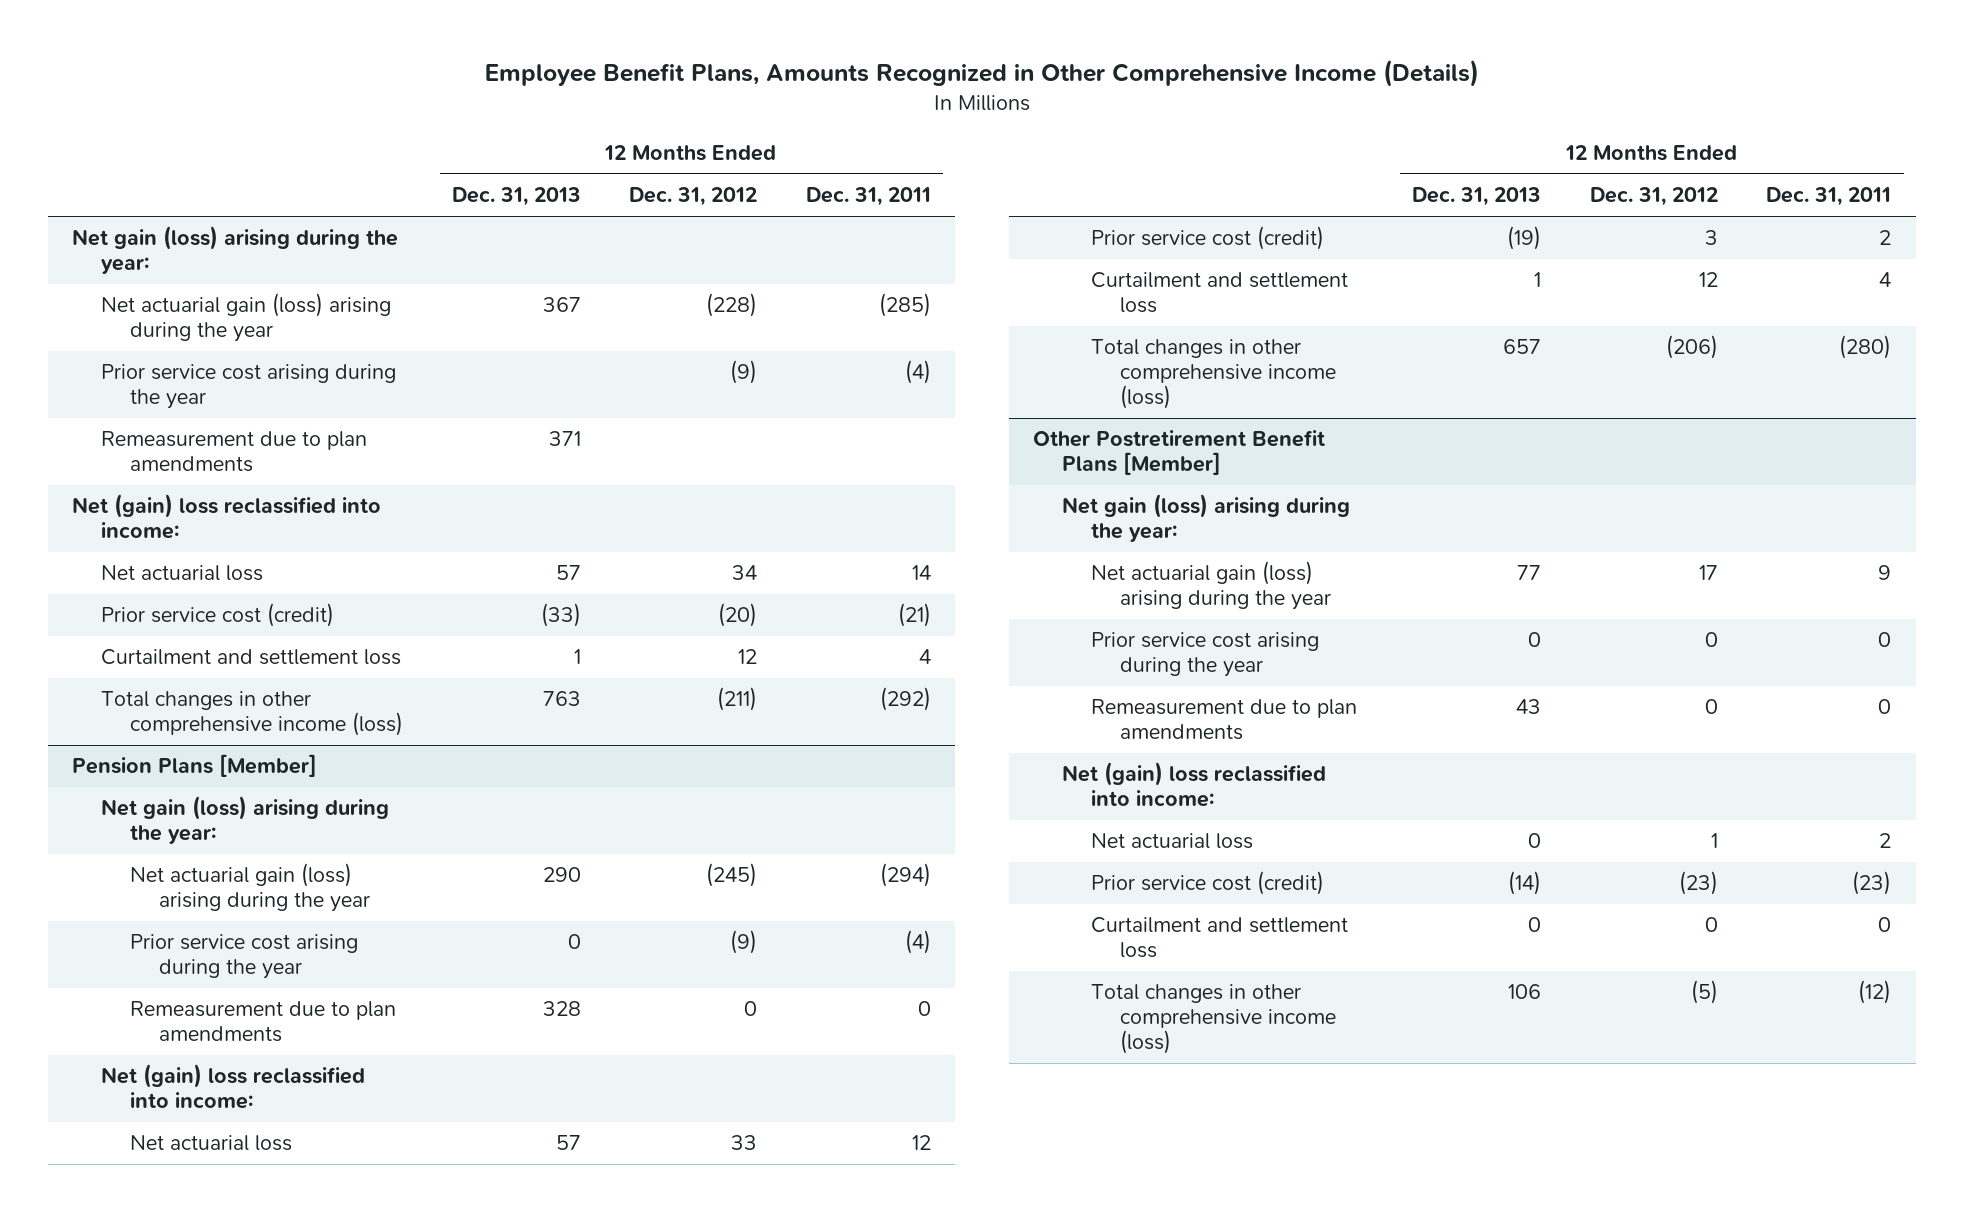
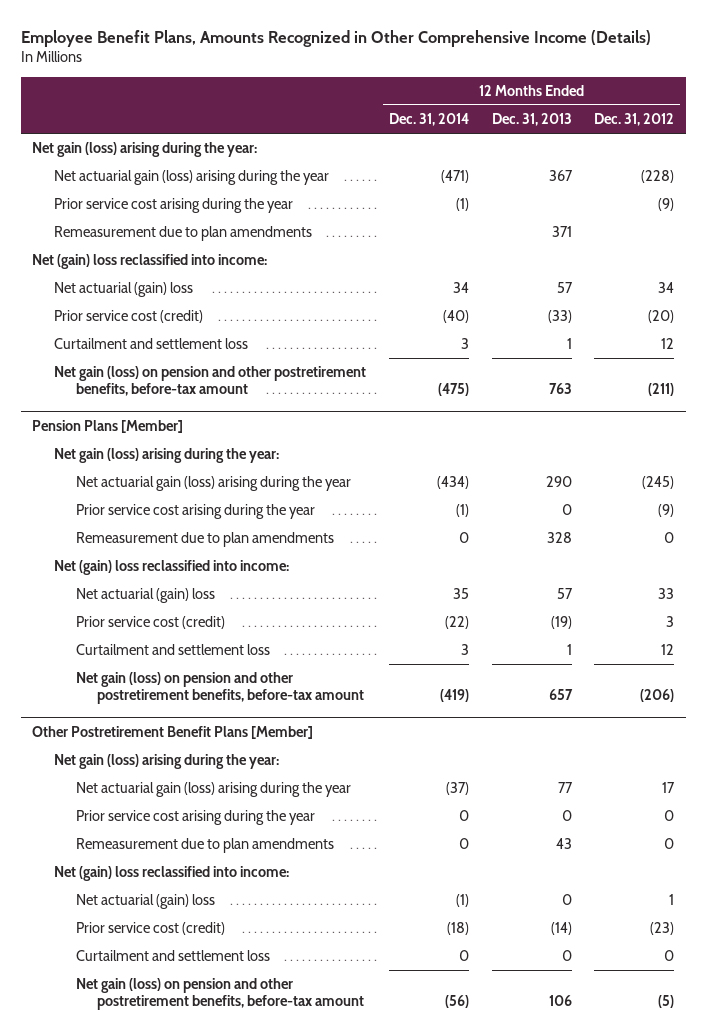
- | 12 Months Ended Dec. 31, 2013 | 12 Months Ended Dec. 31, 2012 | 12 Months Ended Dec. 31, 2011
+ | 12 Months Ended Dec. 31, 2014 | 12 Months Ended Dec. 31, 2013 | 12 Months Ended Dec. 31, 2012
- Net actuarial loss | 57 | 34 | 14
+ Net actuarial (gain) loss | 34 | 57 | 34
- Total changes in other comprehensive income (loss) | 763 | (211) | (292)
+ Net gain (loss) on pension and other postretirement benefits, before-tax amount | (475) | 763 | (211)
@ Pension Plans [Member]
- Net actuarial loss | 57 | 33 | 12
+ Net actuarial (gain) loss | 35 | 57 | 33
- Total changes in other comprehensive income (loss) | 657 | (206) | (280)
+ Net gain (loss) on pension and other postretirement benefits, before-tax amount | (419) | 657 | (206)
@ Other Postretirement Benefit Plans [Member]
- Net actuarial loss | 0 | 1 | 2
+ Net actuarial (gain) loss | (1) | 0 | 1
- Total changes in other comprehensive income (loss) | 106 | (5) | (12)
+ Net gain (loss) on pension and other postretirement benefits, before-tax amount | (56) | 106 | (5)

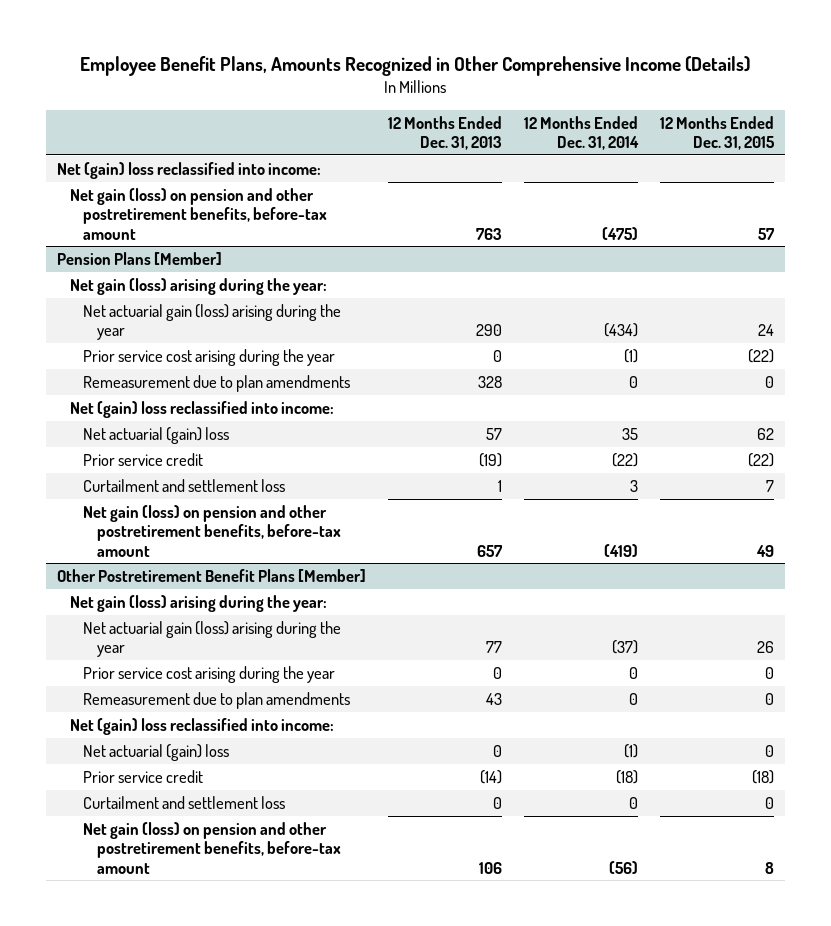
- | 12 Months Ended Dec. 31, 2014 | 12 Months Ended Dec. 31, 2013 | 12 Months Ended Dec. 31, 2012
+ | 12 Months Ended Dec. 31, 2013 | 12 Months Ended Dec. 31, 2014 | 12 Months Ended Dec. 31, 2015
- Net gain (loss) arising during the year:
- Net actuarial gain (loss) arising during the year | (471) | 367 | (228)
- Prior service cost arising during the year | (1) | | (9)
- Remeasurement due to plan amendments | | 371 |
- Net actuarial (gain) loss | 34 | 57 | 34
- Prior service cost (credit) | (40) | (33) | (20)
- Curtailment and settlement loss | 3 | 1 | 12
@ Pension Plans [Member]
- Prior service cost (credit) | (22) | (19) | 3
+ Prior service credit | (19) | (22) | (22)
@ Other Postretirement Benefit Plans [Member]
- Prior service cost (credit) | (18) | (14) | (23)
+ Prior service credit | (14) | (18) | (18)

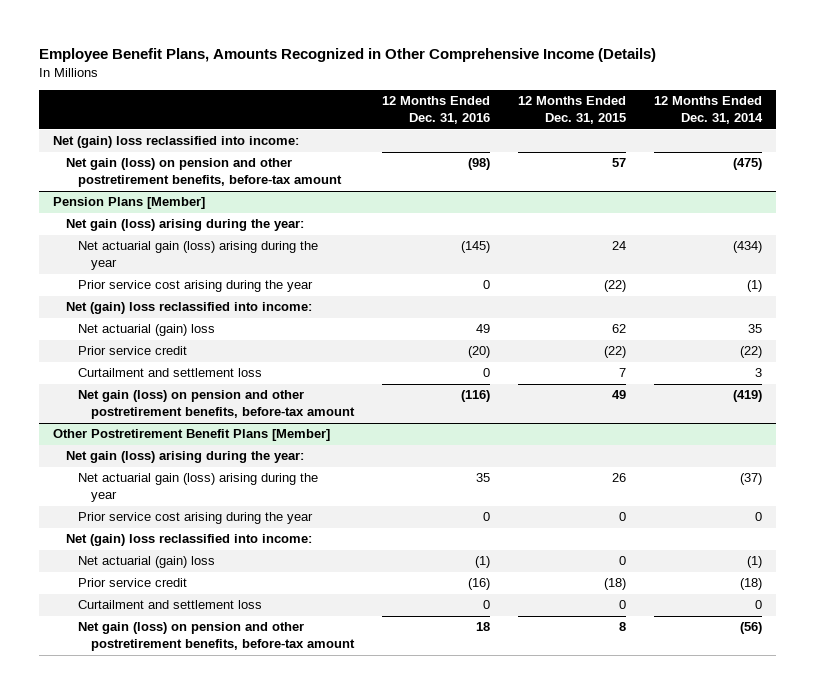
- | 12 Months Ended Dec. 31, 2013 | 12 Months Ended Dec. 31, 2014 | 12 Months Ended Dec. 31, 2015
+ | 12 Months Ended Dec. 31, 2016 | 12 Months Ended Dec. 31, 2015 | 12 Months Ended Dec. 31, 2014
@ Pension Plans [Member]
- Remeasurement due to plan amendments | 328 | 0 | 0
@ Other Postretirement Benefit Plans [Member]
- Remeasurement due to plan amendments | 43 | 0 | 0

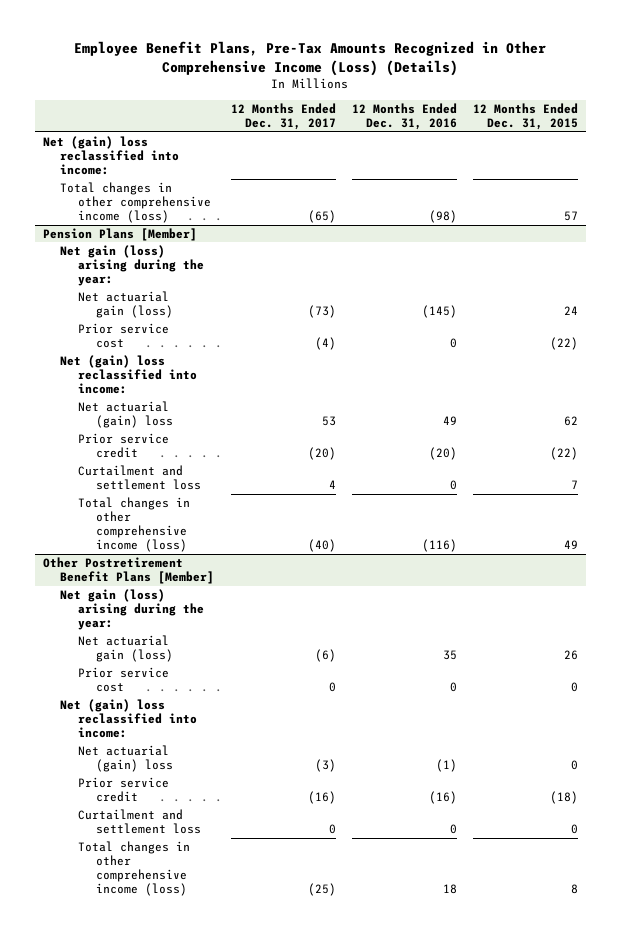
- Employee Benefit Plans, Amounts Recognized in Other Comprehensive Income (Details)
+ Employee Benefit Plans, Pre-Tax Amounts Recognized in Other Comprehensive Income (Loss) (Details)
- | 12 Months Ended Dec. 31, 2016 | 12 Months Ended Dec. 31, 2015 | 12 Months Ended Dec. 31, 2014
+ | 12 Months Ended Dec. 31, 2017 | 12 Months Ended Dec. 31, 2016 | 12 Months Ended Dec. 31, 2015
- Net gain (loss) on pension and other postretirement benefits, before-tax amount | (98) | 57 | (475)
+ Total changes in other comprehensive income (loss) | (65) | (98) | 57
@ Pension Plans [Member]
- Net actuarial gain (loss) arising during the year | (145) | 24 | (434)
- Prior service cost arising during the year | 0 | (22) | (1)
+ Net actuarial gain (loss) | (73) | (145) | 24
+ Prior service cost | (4) | 0 | (22)
- Net gain (loss) on pension and other postretirement benefits, before-tax amount | (116) | 49 | (419)
+ Total changes in other comprehensive income (loss) | (40) | (116) | 49
@ Other Postretirement Benefit Plans [Member]
- Net actuarial gain (loss) arising during the year | 35 | 26 | (37)
- Prior service cost arising during the year | 0 | 0 | 0
+ Net actuarial gain (loss) | (6) | 35 | 26
+ Prior service cost | 0 | 0 | 0
- Net gain (loss) on pension and other postretirement benefits, before-tax amount | 18 | 8 | (56)
+ Total changes in other comprehensive income (loss) | (25) | 18 | 8

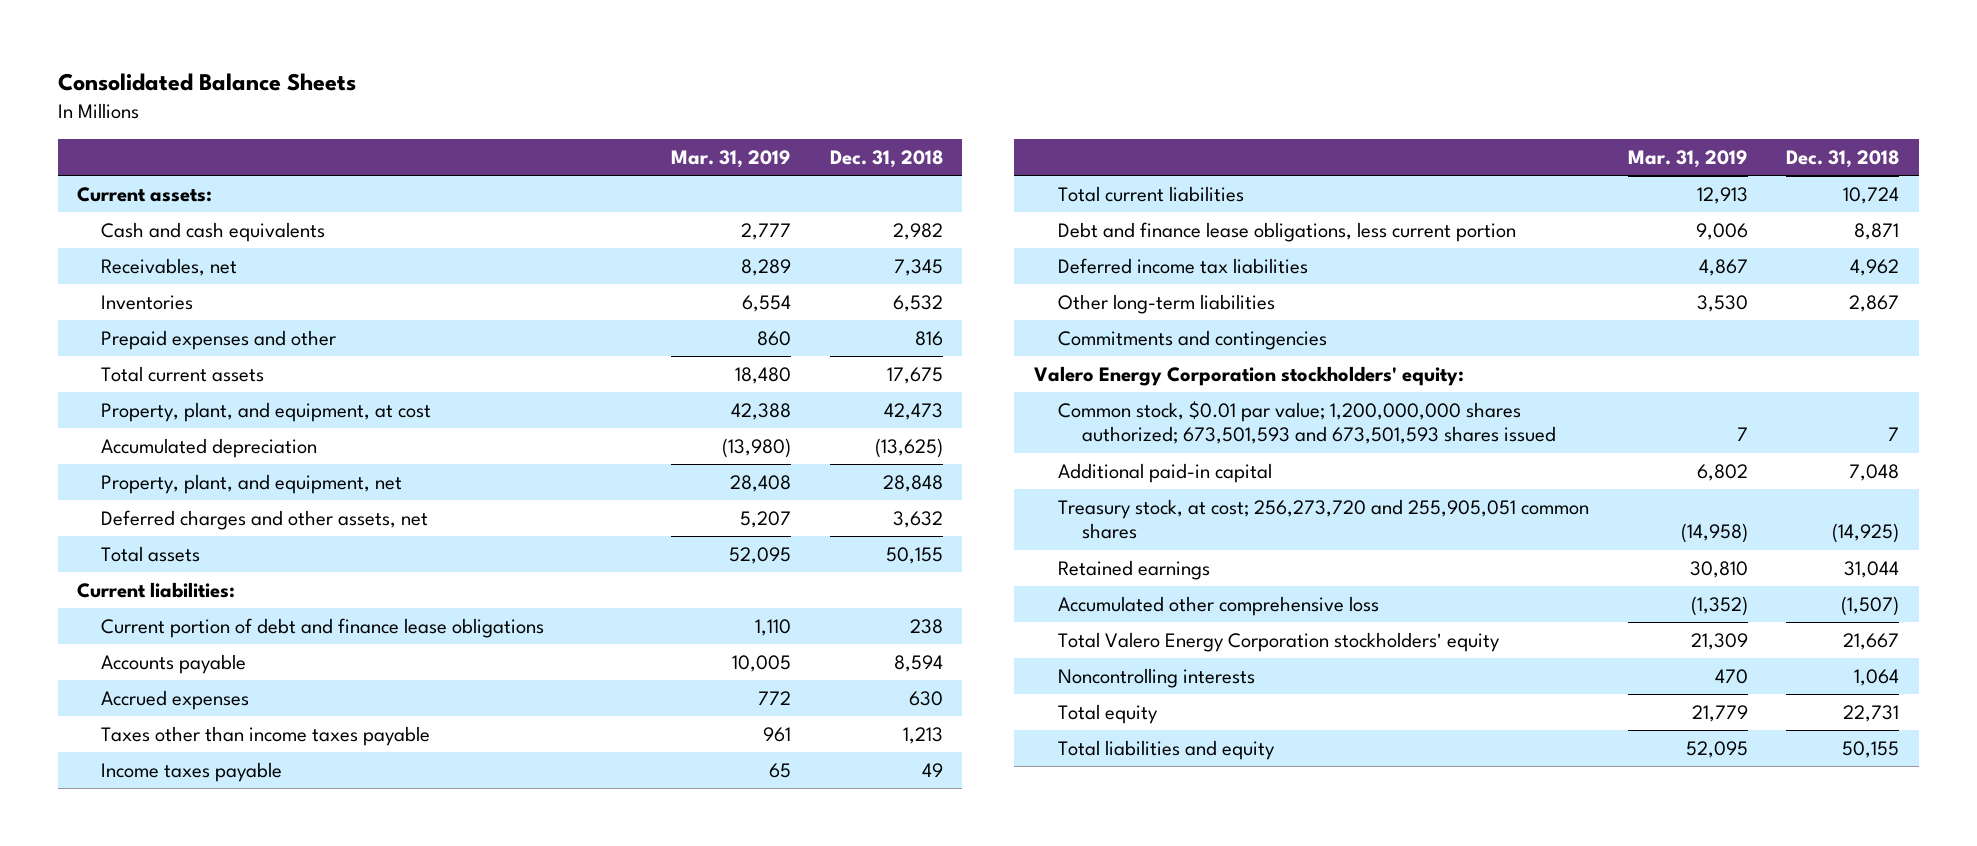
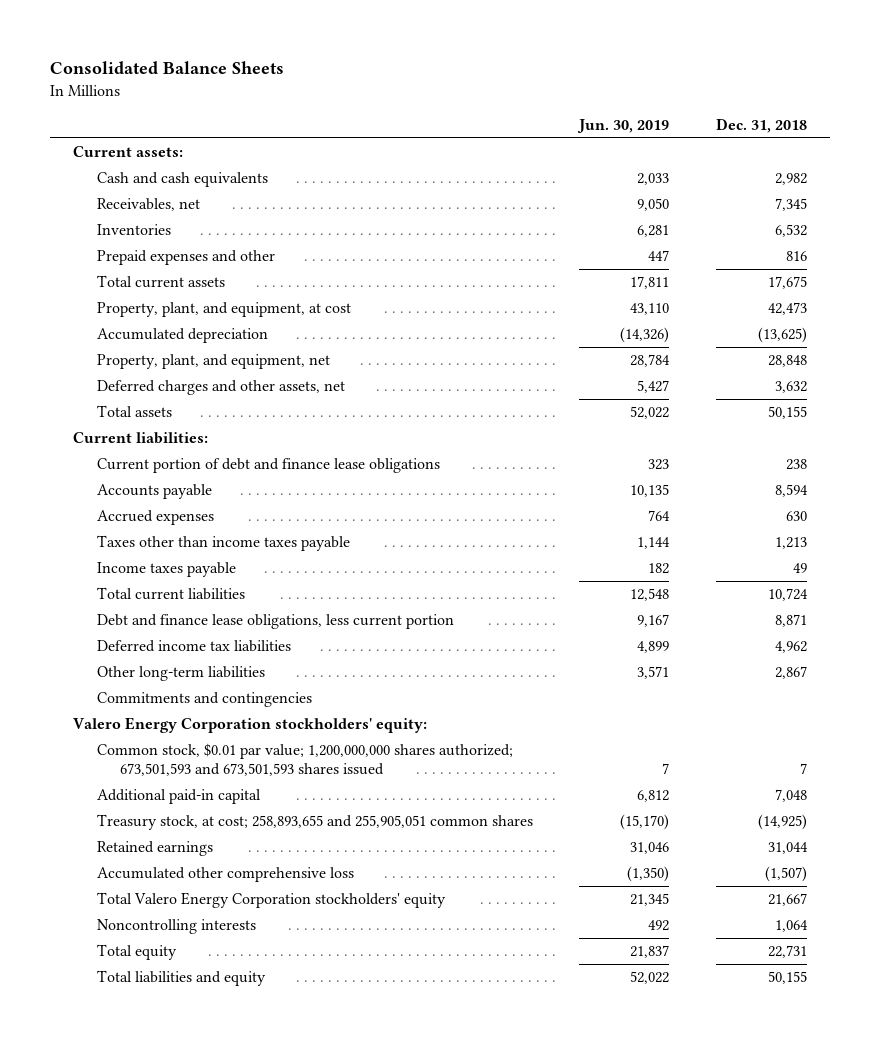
- | Mar. 31, 2019 | Dec. 31, 2018
+ | Jun. 30, 2019 | Dec. 31, 2018
- Treasury stock, at cost; 256,273,720 and 255,905,051 common shares | (14,958) | (14,925)
+ Treasury stock, at cost; 258,893,655 and 255,905,051 common shares | (15,170) | (14,925)

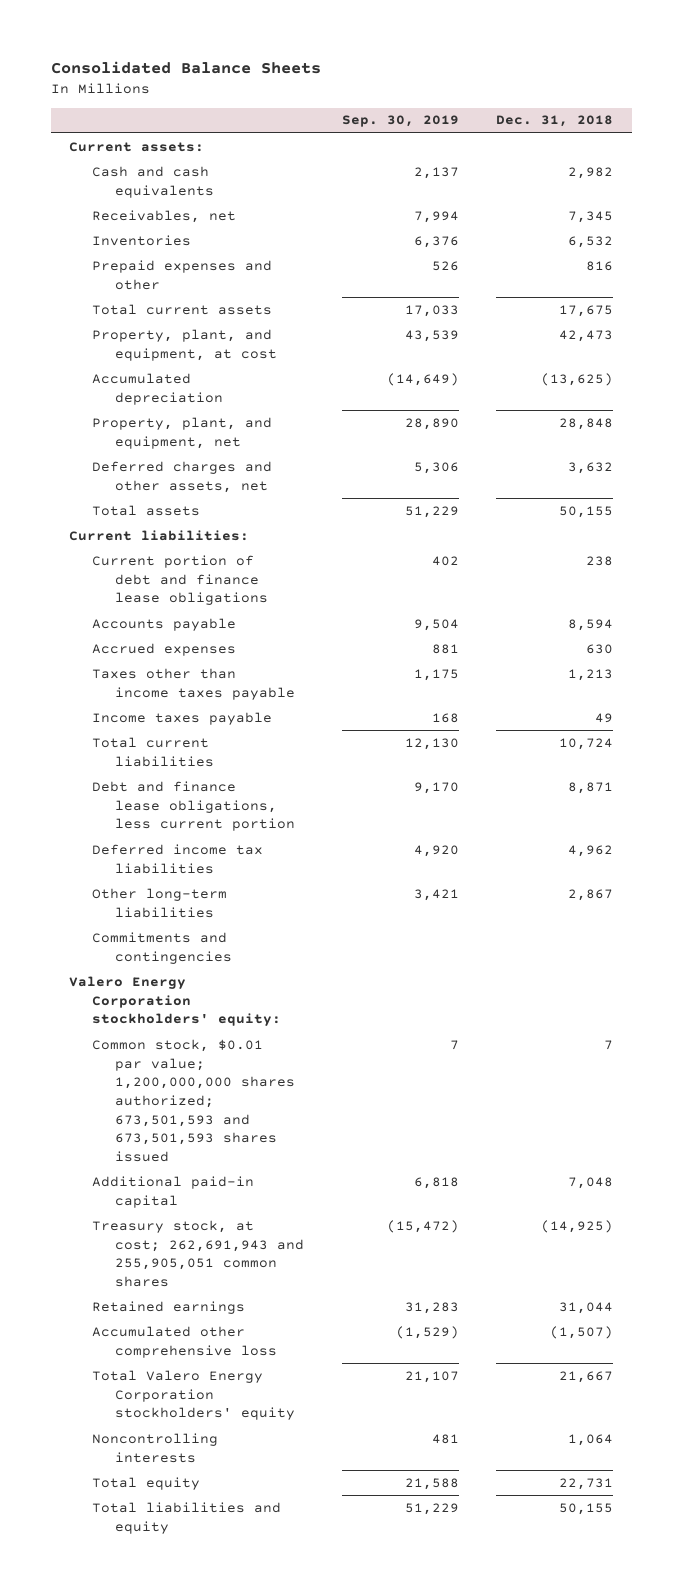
- | Jun. 30, 2019 | Dec. 31, 2018
+ | Sep. 30, 2019 | Dec. 31, 2018
- Treasury stock, at cost; 258,893,655 and 255,905,051 common shares | (15,170) | (14,925)
+ Treasury stock, at cost; 262,691,943 and 255,905,051 common shares | (15,472) | (14,925)

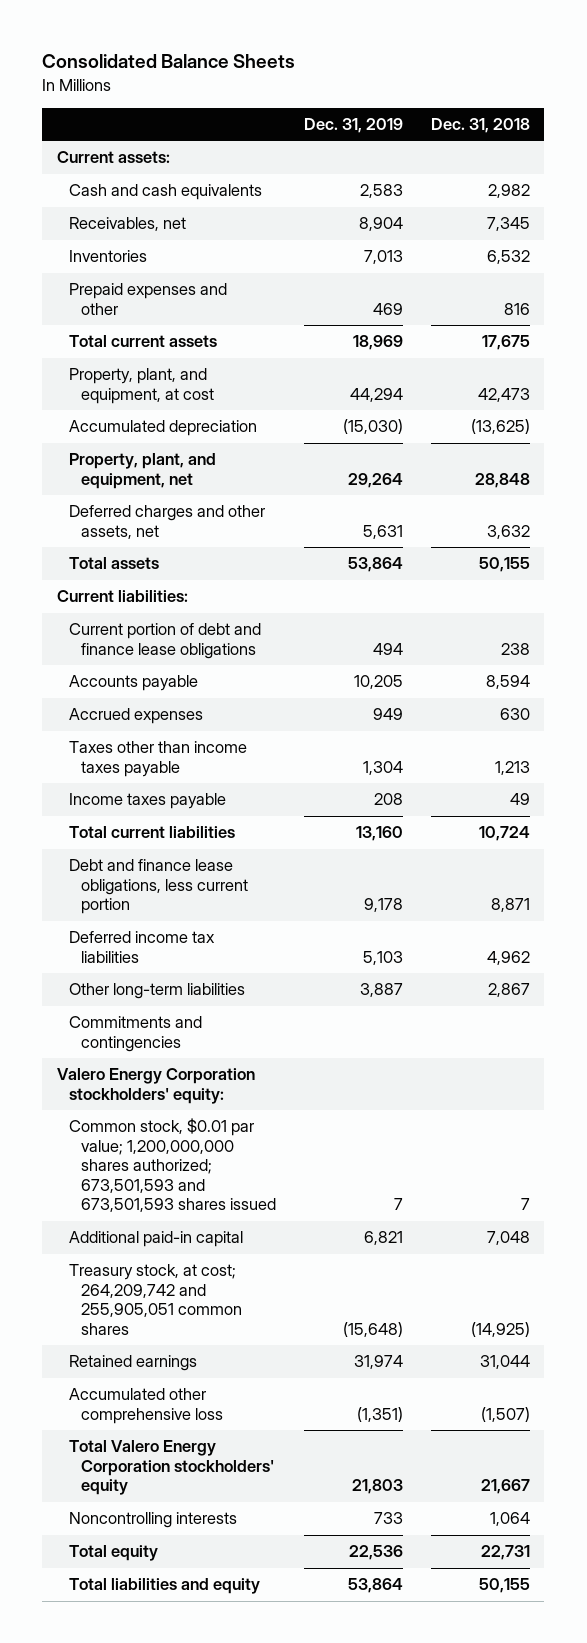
- | Sep. 30, 2019 | Dec. 31, 2018
+ | Dec. 31, 2019 | Dec. 31, 2018
- Treasury stock, at cost; 262,691,943 and 255,905,051 common shares | (15,472) | (14,925)
+ Treasury stock, at cost; 264,209,742 and 255,905,051 common shares | (15,648) | (14,925)

